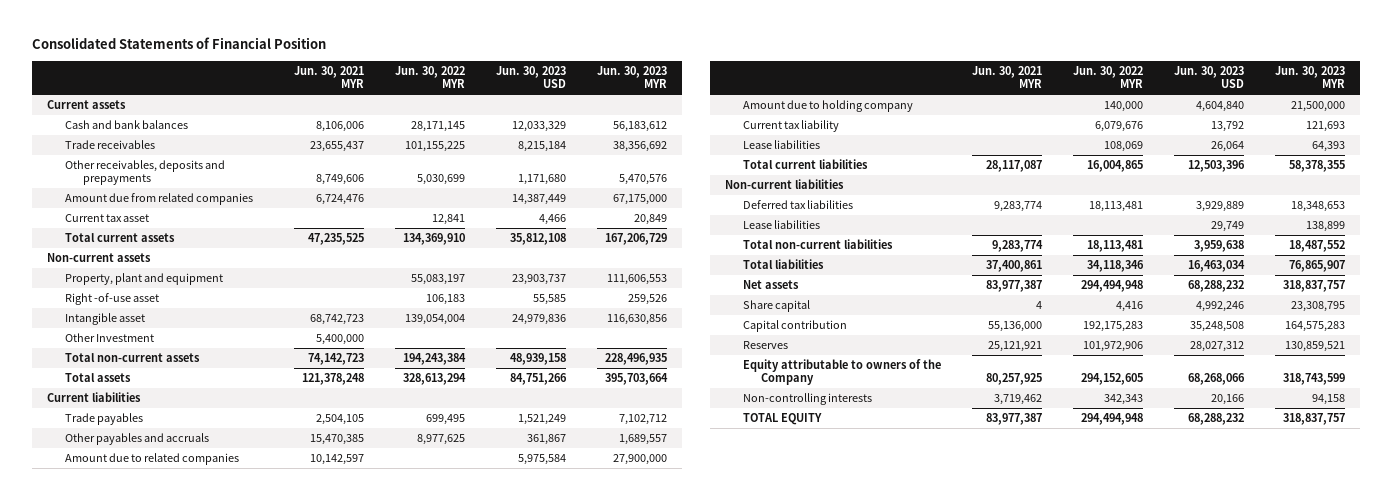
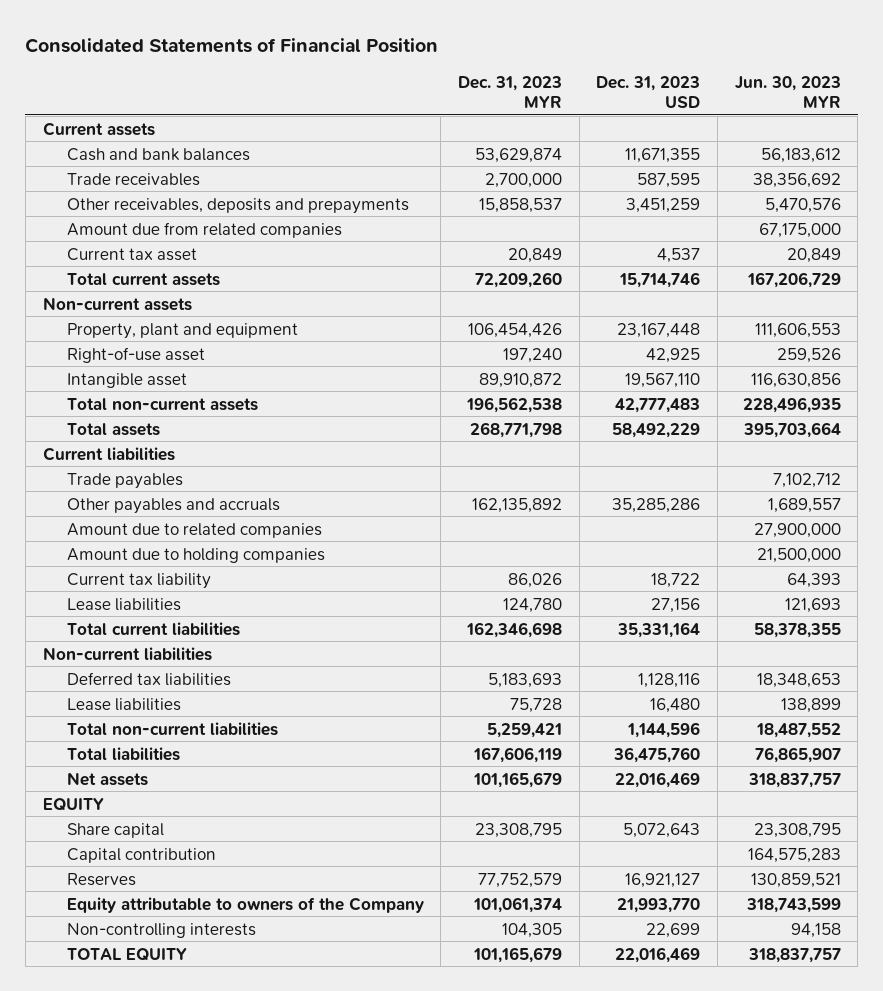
- | Jun. 30, 2021 MYR | Jun. 30, 2022 MYR | Jun. 30, 2023 USD | Jun. 30, 2023 MYR
+ | Dec. 31, 2023 MYR | Dec. 31, 2023 USD | Jun. 30, 2023 MYR
- Right -of-use asset | | 106,183 | 55,585 | 259,526
+ Right-of-use asset | 197,240 | 42,925 | 259,526
- Other Investment | 5,400,000 | | |
- Amount due to holding company | | 140,000 | 4,604,840 | 21,500,000
- Current tax liability | | 6,079,676 | 13,792 | 121,693
- Lease liabilities | | 108,069 | 26,064 | 64,393
+ Amount due to holding companies | | | 21,500,000
+ Current tax liability | 86,026 | 18,722 | 64,393
+ Lease liabilities | 124,780 | 27,156 | 121,693
+ EQUITY

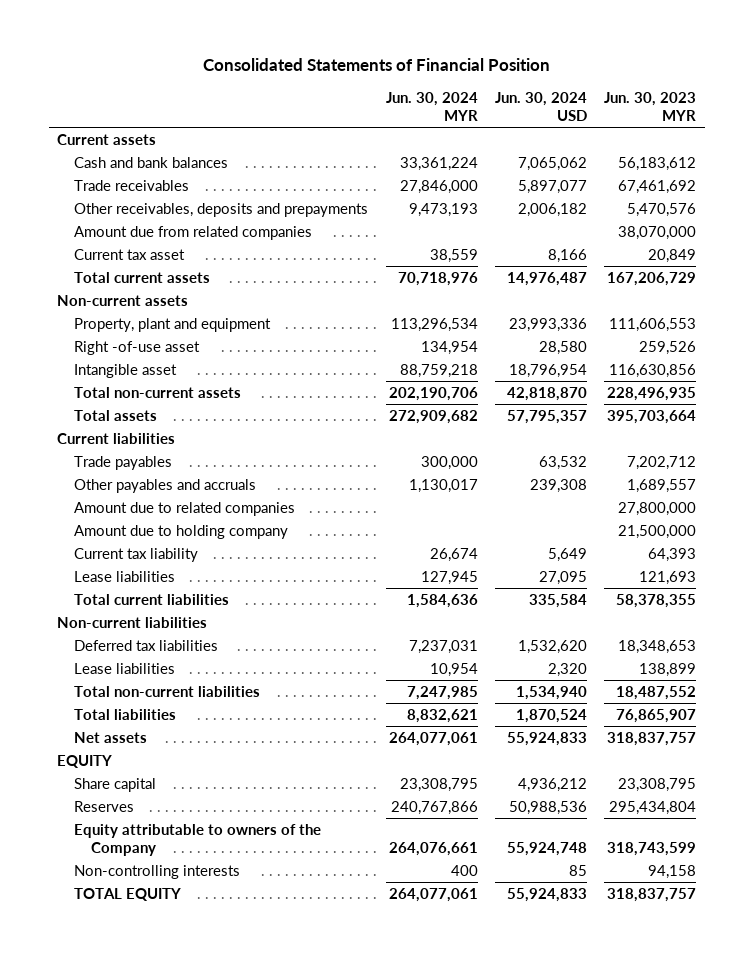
- | Dec. 31, 2023 MYR | Dec. 31, 2023 USD | Jun. 30, 2023 MYR
+ | Jun. 30, 2024 MYR | Jun. 30, 2024 USD | Jun. 30, 2023 MYR
- Trade receivables | 2,700,000 | 587,595 | 38,356,692
+ Trade receivables | 27,846,000 | 5,897,077 | 67,461,692
- Amount due from related companies | | | 67,175,000
+ Amount due from related companies | | | 38,070,000
- Right-of-use asset | 197,240 | 42,925 | 259,526
+ Right -of-use asset | 134,954 | 28,580 | 259,526
- Trade payables | | | 7,102,712
+ Trade payables | 300,000 | 63,532 | 7,202,712
- Amount due to related companies | | | 27,900,000
- Amount due to holding companies | | | 21,500,000
+ Amount due to related companies | | | 27,800,000
+ Amount due to holding company | | | 21,500,000
- Capital contribution | | | 164,575,283
- Reserves | 77,752,579 | 16,921,127 | 130,859,521
+ Reserves | 240,767,866 | 50,988,536 | 295,434,804

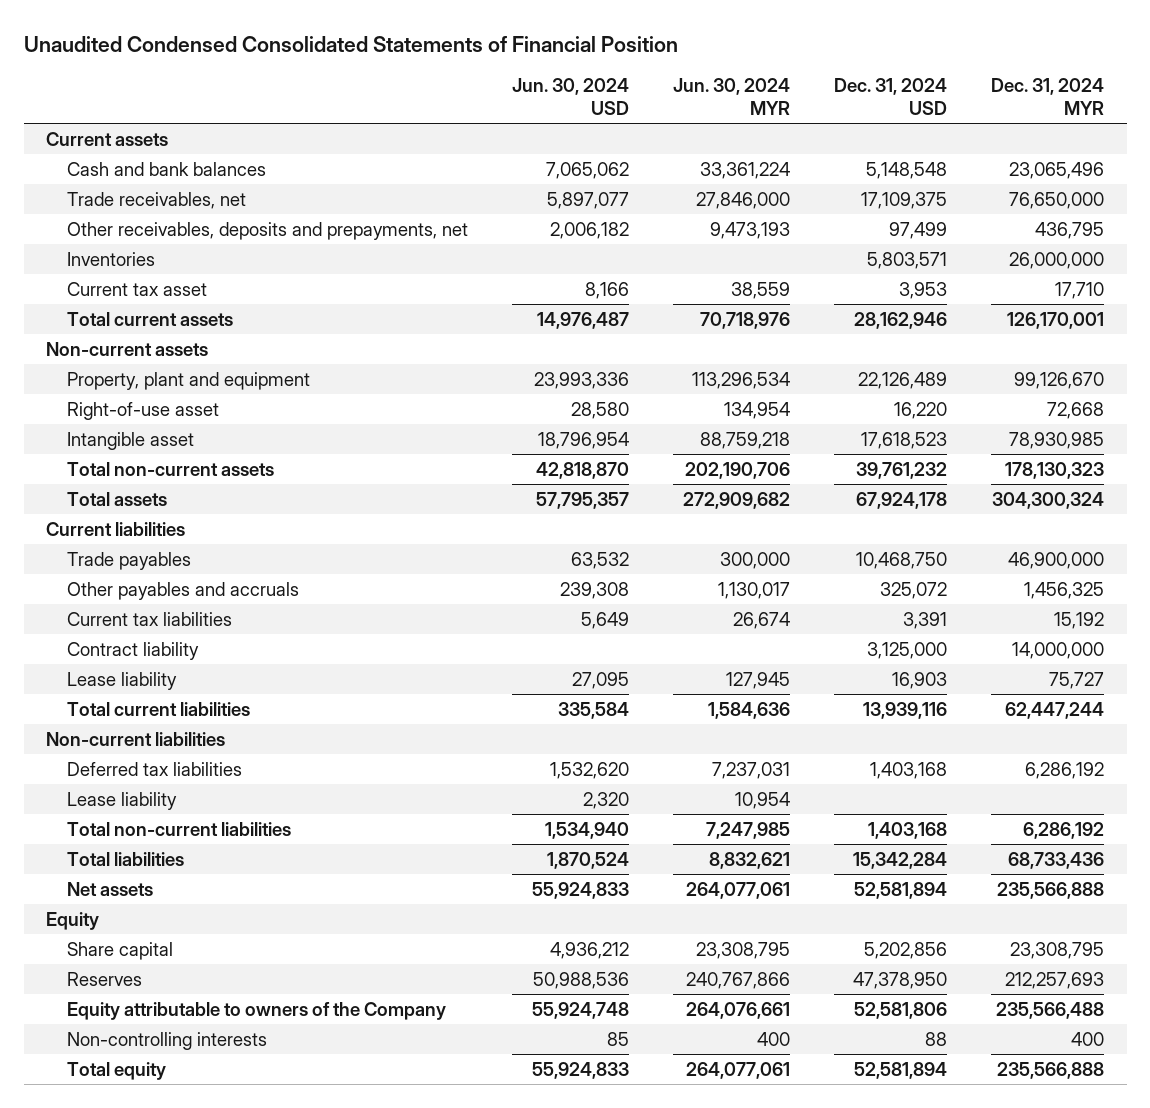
- Consolidated Statements of Financial Position
+ Unaudited Condensed Consolidated Statements of Financial Position
- | Jun. 30, 2024 MYR | Jun. 30, 2024 USD | Jun. 30, 2023 MYR
+ | Jun. 30, 2024 USD | Jun. 30, 2024 MYR | Dec. 31, 2024 USD | Dec. 31, 2024 MYR
- Trade receivables | 27,846,000 | 5,897,077 | 67,461,692
- Other receivables, deposits and prepayments | 9,473,193 | 2,006,182 | 5,470,576
- Amount due from related companies | | | 38,070,000
+ Trade receivables, net | 5,897,077 | 27,846,000 | 17,109,375 | 76,650,000
+ Other receivables, deposits and prepayments, net | 2,006,182 | 9,473,193 | 97,499 | 436,795
+ Inventories | | | 5,803,571 | 26,000,000
- Right -of-use asset | 134,954 | 28,580 | 259,526
+ Right-of-use asset | 28,580 | 134,954 | 16,220 | 72,668
- Amount due to related companies | | | 27,800,000
- Amount due to holding company | | | 21,500,000
- Current tax liability | 26,674 | 5,649 | 64,393
- Lease liabilities | 127,945 | 27,095 | 121,693
+ Current tax liabilities | 5,649 | 26,674 | 3,391 | 15,192
+ Contract liability | | | 3,125,000 | 14,000,000
+ Lease liability | 27,095 | 127,945 | 16,903 | 75,727
- Lease liabilities | 10,954 | 2,320 | 138,899
+ Lease liability | 2,320 | 10,954 | |
- EQUITY
+ Equity
- TOTAL EQUITY | 264,077,061 | 55,924,833 | 318,837,757
+ Total equity | 55,924,833 | 264,077,061 | 52,581,894 | 235,566,888

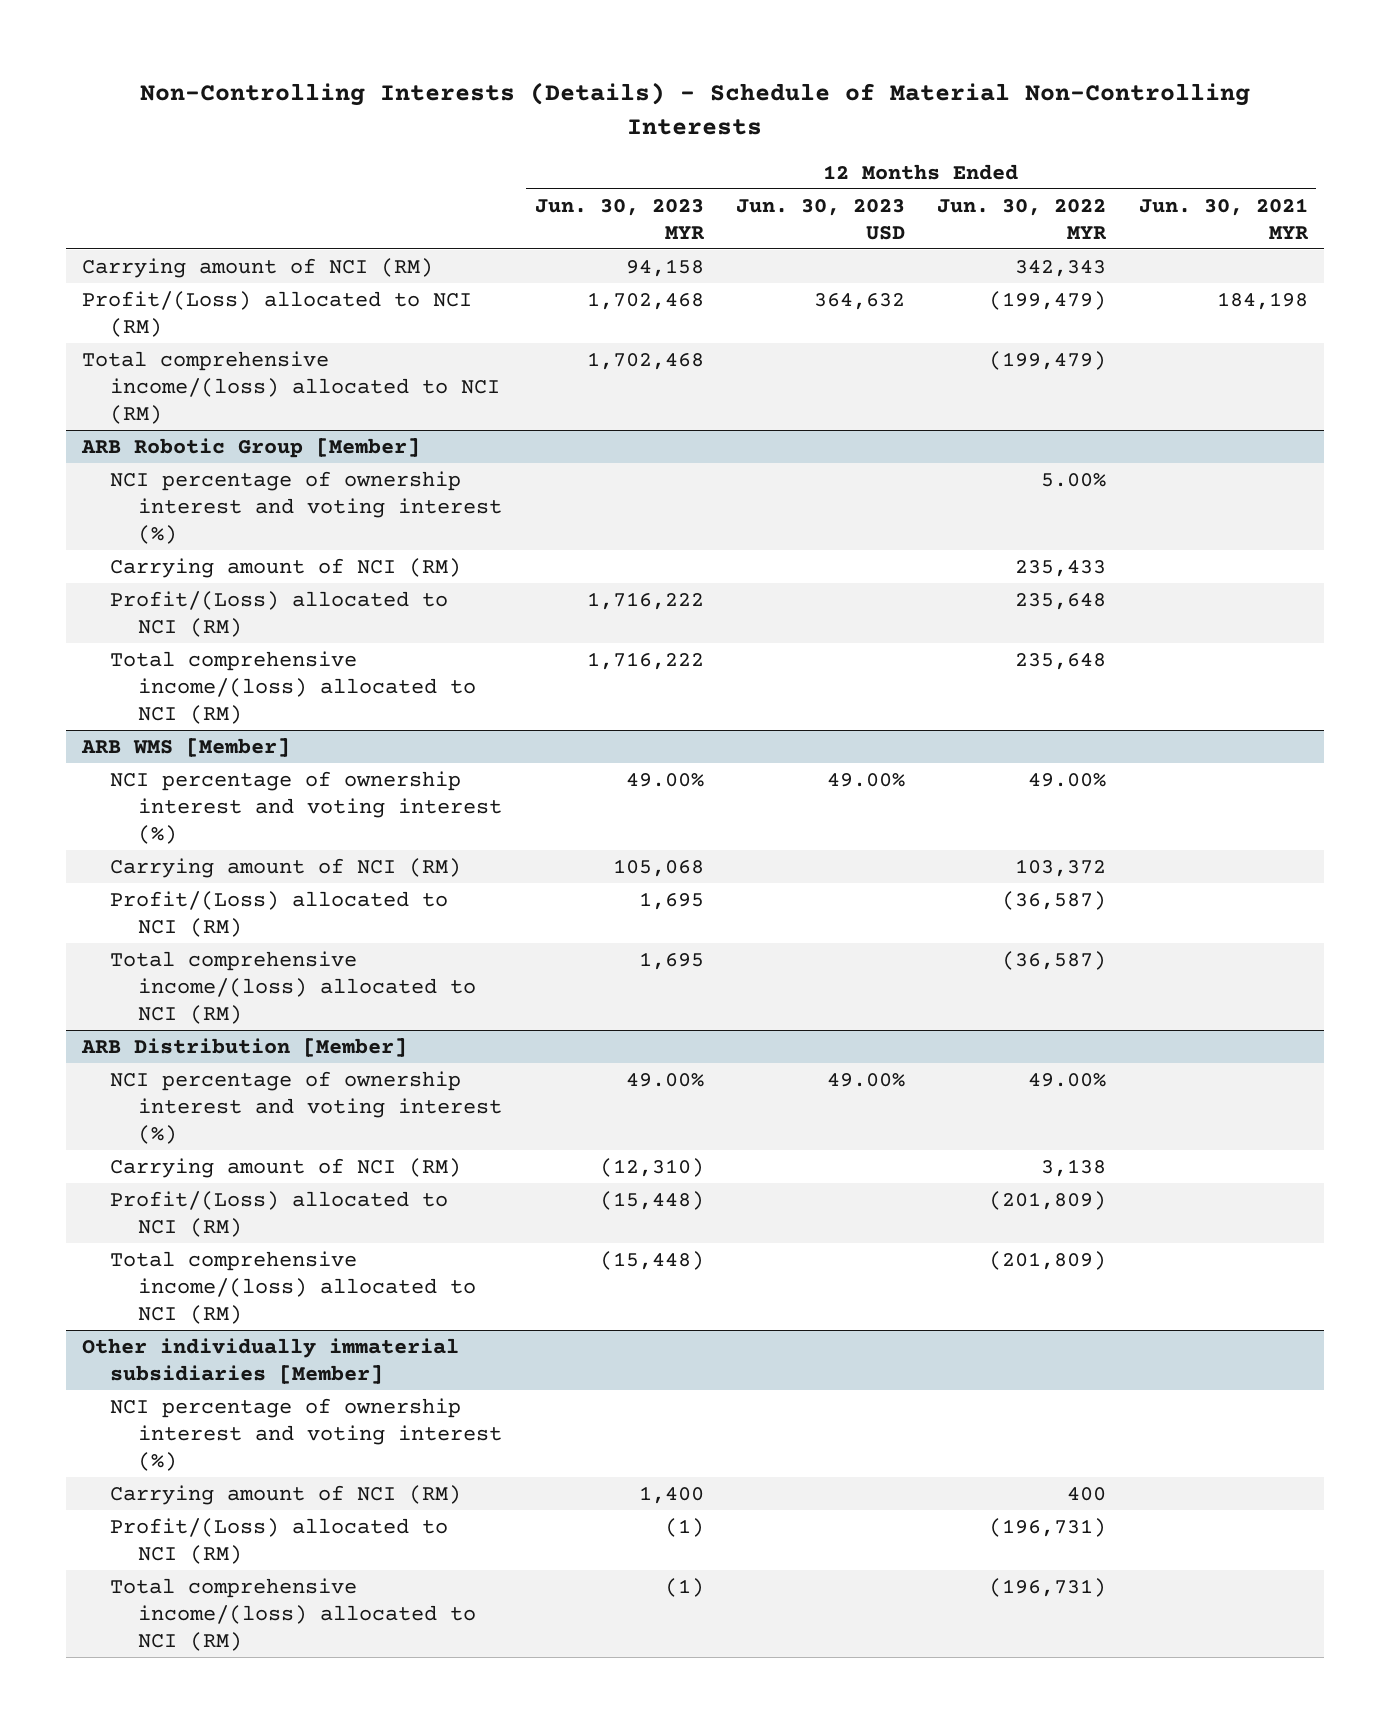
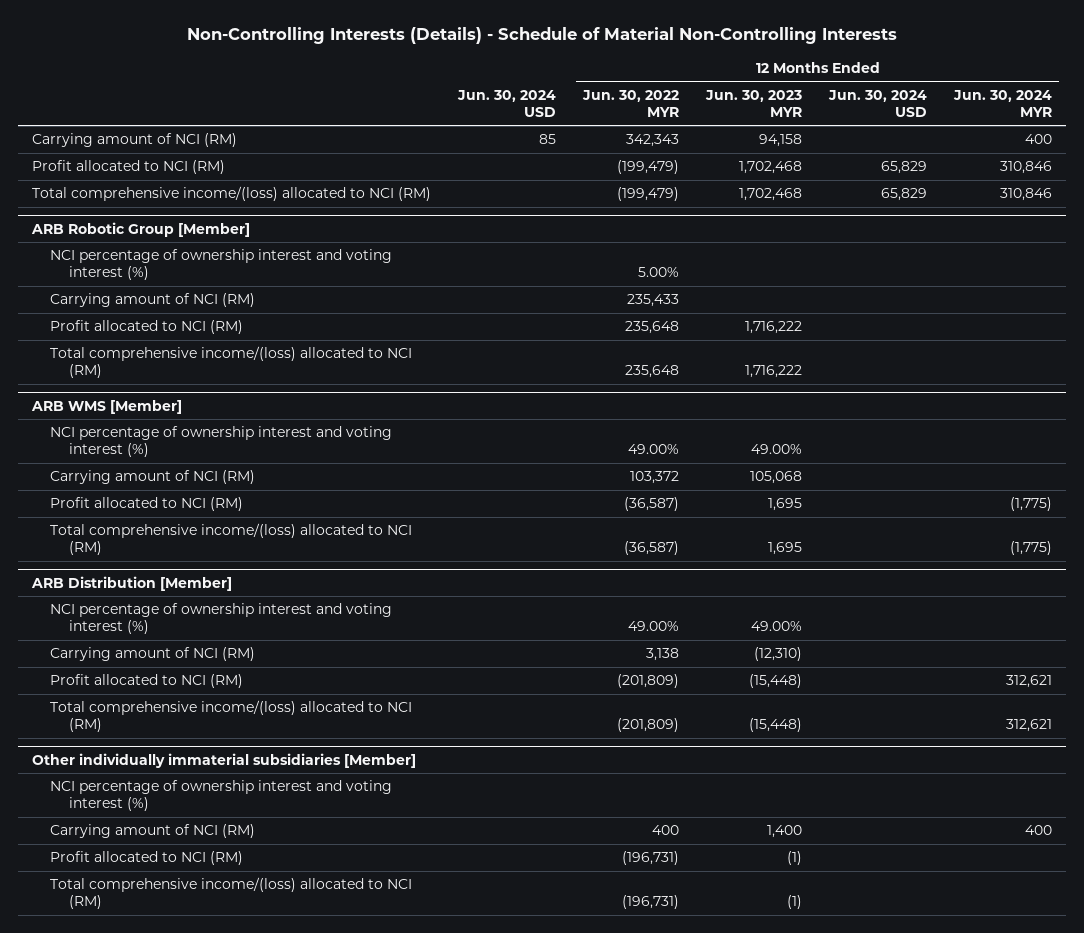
- | 12 Months Ended Jun. 30, 2023 MYR | 12 Months Ended Jun. 30, 2023 USD | 12 Months Ended Jun. 30, 2022 MYR | 12 Months Ended Jun. 30, 2021 MYR
+ | Jun. 30, 2024 USD | 12 Months Ended Jun. 30, 2022 MYR | 12 Months Ended Jun. 30, 2023 MYR | 12 Months Ended Jun. 30, 2024 USD | 12 Months Ended Jun. 30, 2024 MYR
- Profit/(Loss) allocated to NCI (RM) | 1,702,468 | 364,632 | (199,479) | 184,198
+ Profit allocated to NCI (RM) | | (199,479) | 1,702,468 | 65,829 | 310,846
@ ARB Robotic Group [Member]
- Profit/(Loss) allocated to NCI (RM) | 1,716,222 | | 235,648 |
+ Profit allocated to NCI (RM) | | 235,648 | 1,716,222 | |
@ ARB WMS [Member]
- Profit/(Loss) allocated to NCI (RM) | 1,695 | | (36,587) |
+ Profit allocated to NCI (RM) | | (36,587) | 1,695 | | (1,775)
@ ARB Distribution [Member]
- Profit/(Loss) allocated to NCI (RM) | (15,448) | | (201,809) |
+ Profit allocated to NCI (RM) | | (201,809) | (15,448) | | 312,621
@ Other individually immaterial subsidiaries [Member]
- Profit/(Loss) allocated to NCI (RM) | (1) | | (196,731) |
+ Profit allocated to NCI (RM) | | (196,731) | (1) | |

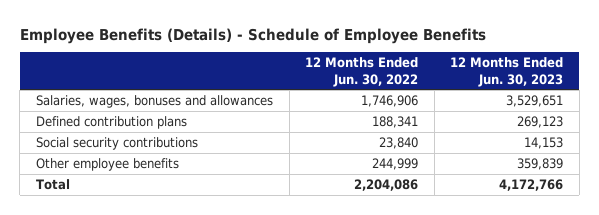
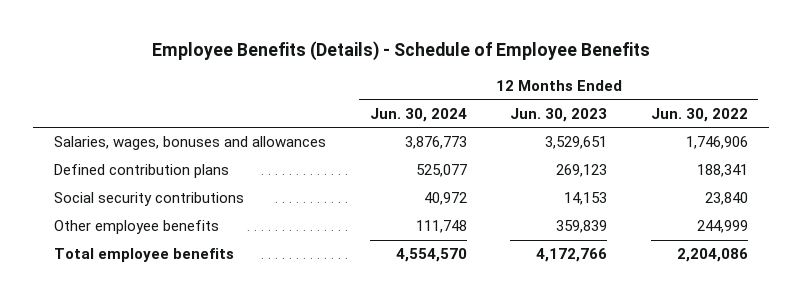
- | 12 Months Ended Jun. 30, 2022 | 12 Months Ended Jun. 30, 2023
+ | 12 Months Ended Jun. 30, 2024 | 12 Months Ended Jun. 30, 2023 | 12 Months Ended Jun. 30, 2022
- Total | 2,204,086 | 4,172,766
+ Total employee benefits | 4,554,570 | 4,172,766 | 2,204,086

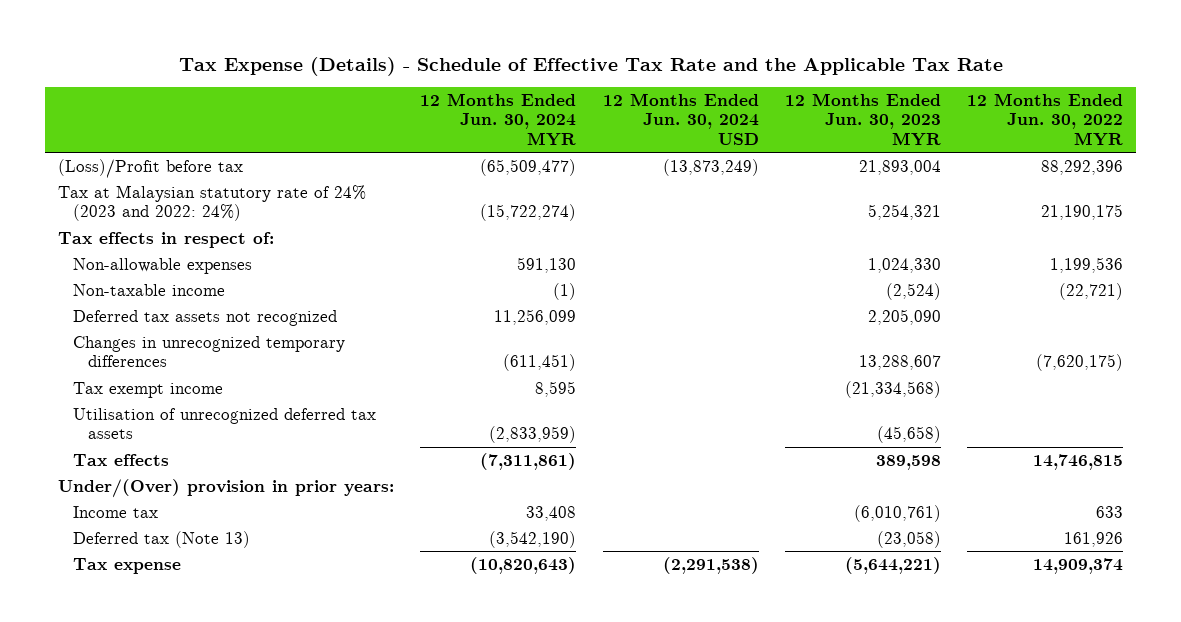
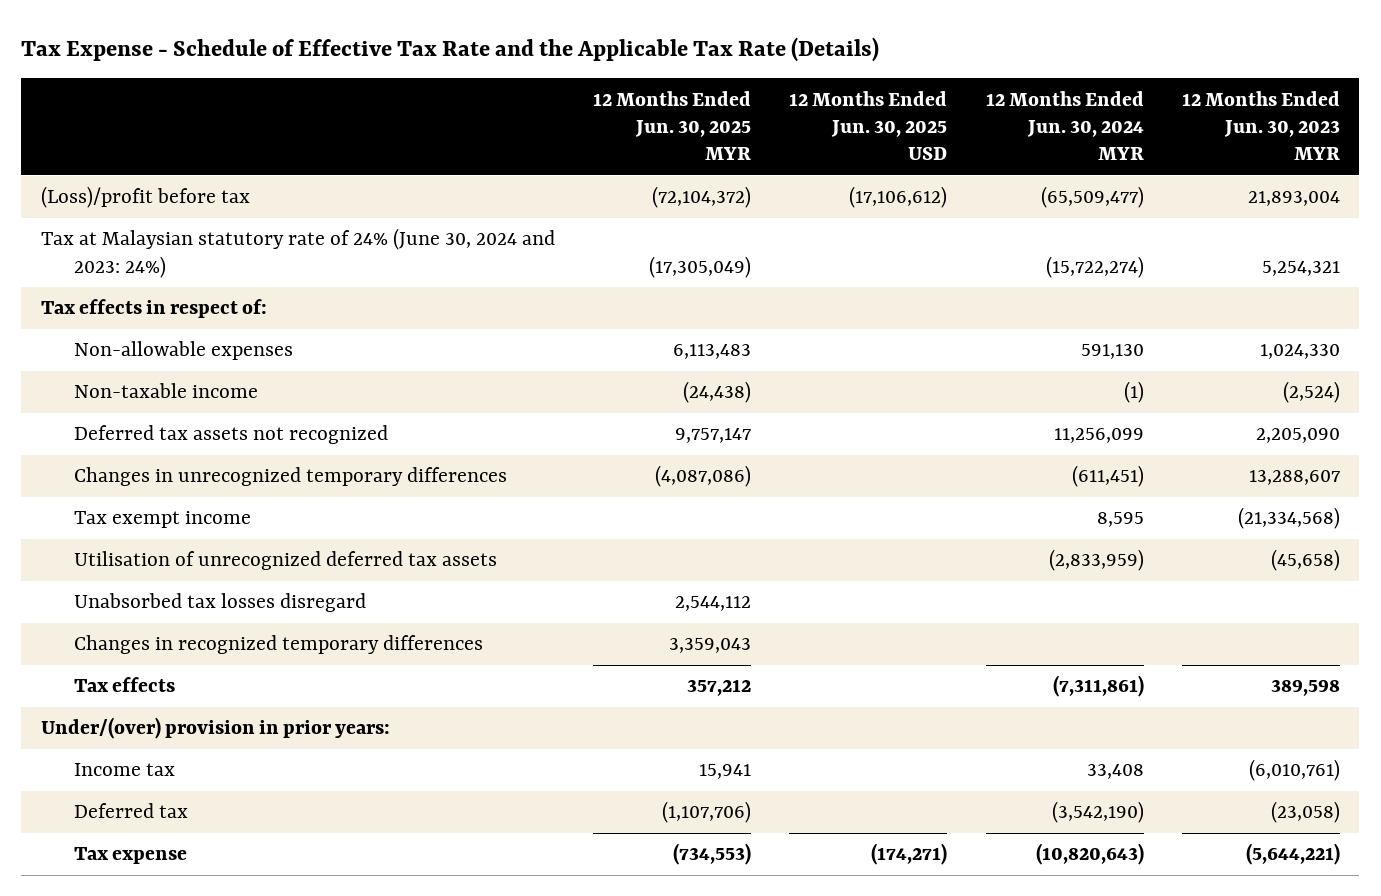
- Tax Expense (Details) - Schedule of Effective Tax Rate and the Applicable Tax Rate
+ Tax Expense - Schedule of Effective Tax Rate and the Applicable Tax Rate (Details)
- | 12 Months Ended Jun. 30, 2024 MYR | 12 Months Ended Jun. 30, 2024 USD | 12 Months Ended Jun. 30, 2023 MYR | 12 Months Ended Jun. 30, 2022 MYR
+ | 12 Months Ended Jun. 30, 2025 MYR | 12 Months Ended Jun. 30, 2025 USD | 12 Months Ended Jun. 30, 2024 MYR | 12 Months Ended Jun. 30, 2023 MYR
- (Loss)/Profit before tax | (65,509,477) | (13,873,249) | 21,893,004 | 88,292,396
- Tax at Malaysian statutory rate of 24% (2023 and 2022: 24%) | (15,722,274) | | 5,254,321 | 21,190,175
+ (Loss)/profit before tax | (72,104,372) | (17,106,612) | (65,509,477) | 21,893,004
+ Tax at Malaysian statutory rate of 24% (June 30, 2024 and 2023: 24%) | (17,305,049) | | (15,722,274) | 5,254,321
+ Unabsorbed tax losses disregard | 2,544,112 | | |
+ Changes in recognized temporary differences | 3,359,043 | | |
- Under/(Over) provision in prior years:
+ Under/(over) provision in prior years:
- Deferred tax (Note 13) | (3,542,190) | | (23,058) | 161,926
+ Deferred tax | (1,107,706) | | (3,542,190) | (23,058)

